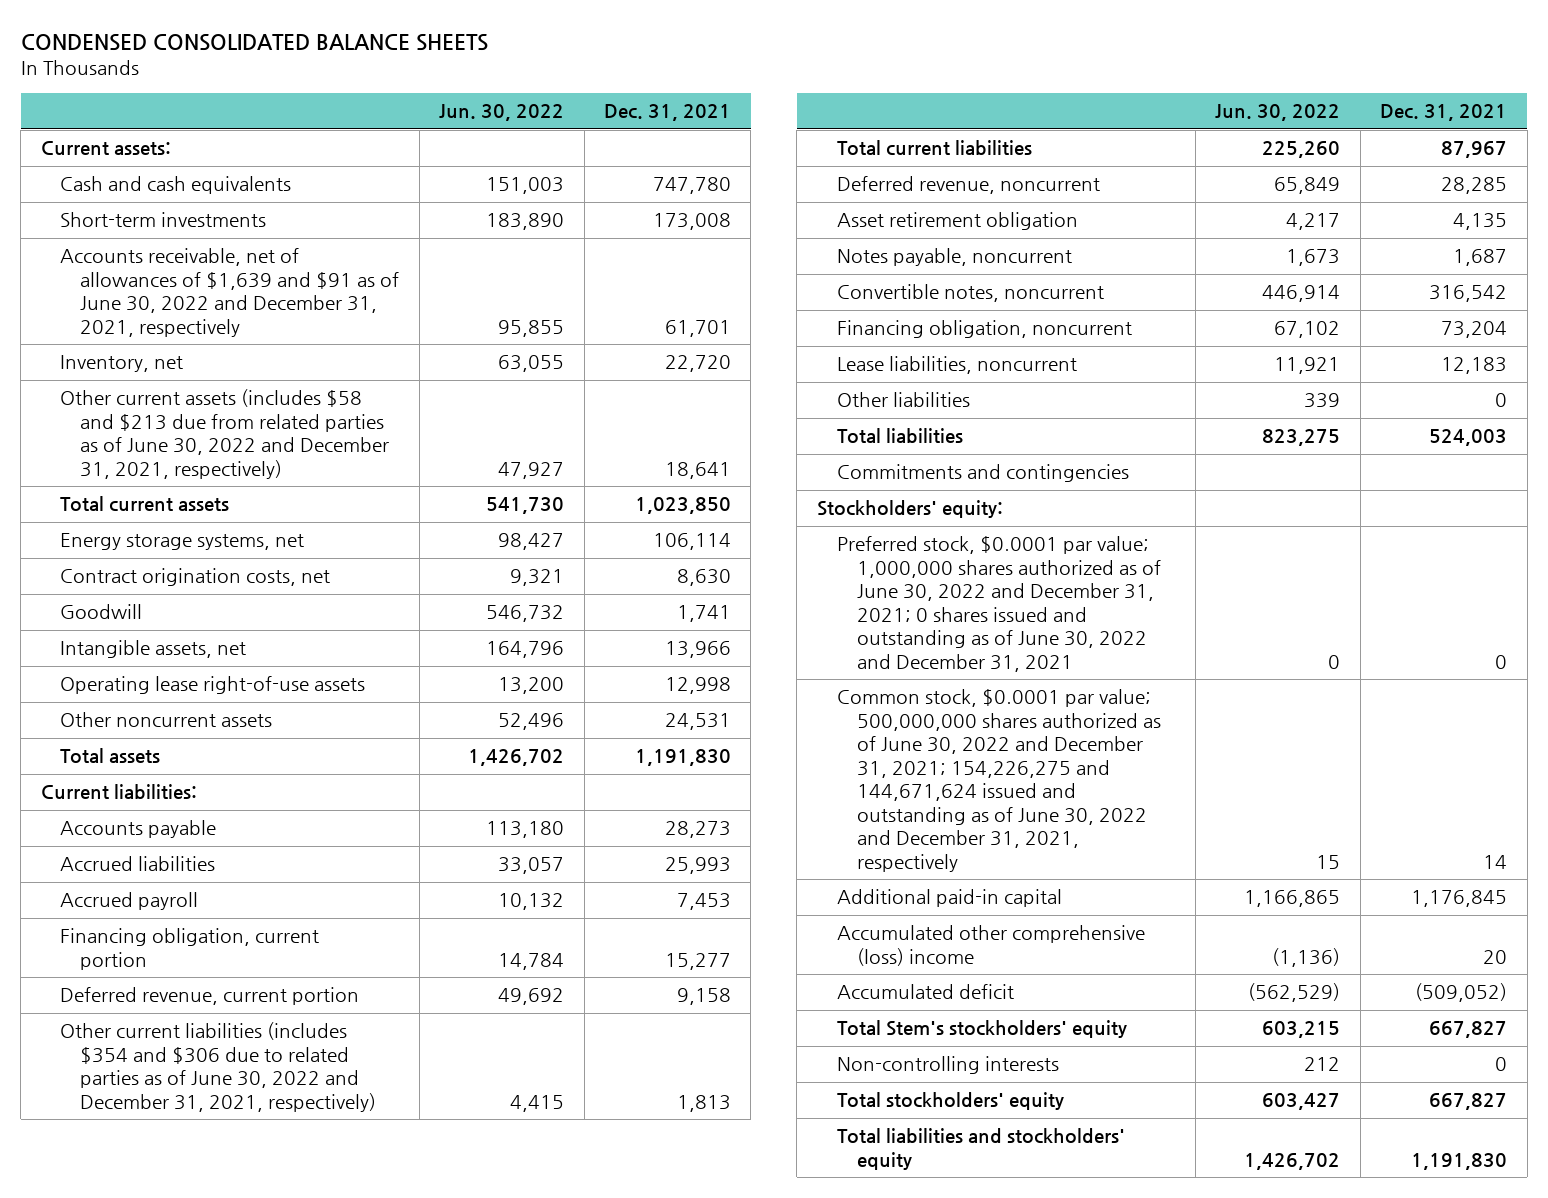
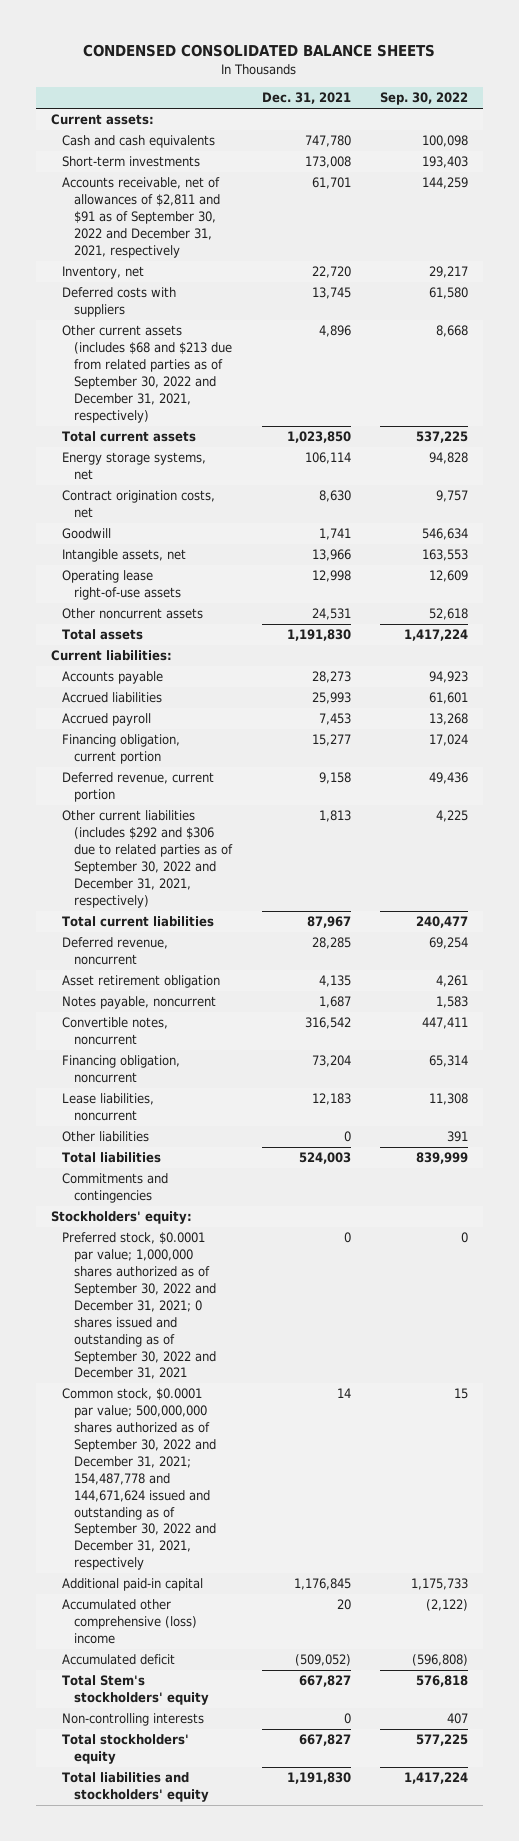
- | Jun. 30, 2022 | Dec. 31, 2021
+ | Dec. 31, 2021 | Sep. 30, 2022
- Accounts receivable, net of allowances of $1,639 and $91 as of June 30, 2022 and December 31, 2021, respectively | 95,855 | 61,701
+ Accounts receivable, net of allowances of $2,811 and $91 as of September 30, 2022 and December 31, 2021, respectively | 61,701 | 144,259
- Other current assets (includes $58 and $213 due from related parties as of June 30, 2022 and December 31, 2021, respectively) | 47,927 | 18,641
+ Deferred costs with suppliers | 13,745 | 61,580
+ Other current assets (includes $68 and $213 due from related parties as of September 30, 2022 and December 31, 2021, respectively) | 4,896 | 8,668
- Other current liabilities (includes $354 and $306 due to related parties as of June 30, 2022 and December 31, 2021, respectively) | 4,415 | 1,813
+ Other current liabilities (includes $292 and $306 due to related parties as of September 30, 2022 and December 31, 2021, respectively) | 1,813 | 4,225
- Preferred stock, $0.0001 par value; 1,000,000 shares authorized as of June 30, 2022 and December 31, 2021; 0 shares issued and outstanding as of June 30, 2022 and December 31, 2021 | 0 | 0
- Common stock, $0.0001 par value; 500,000,000 shares authorized as of June 30, 2022 and December 31, 2021; 154,226,275 and 144,671,624 issued and outstanding as of June 30, 2022 and December 31, 2021, respectively | 15 | 14
+ Preferred stock, $0.0001 par value; 1,000,000 shares authorized as of September 30, 2022 and December 31, 2021; 0 shares issued and outstanding as of September 30, 2022 and December 31, 2021 | 0 | 0
+ Common stock, $0.0001 par value; 500,000,000 shares authorized as of September 30, 2022 and December 31, 2021; 154,487,778 and 144,671,624 issued and outstanding as of September 30, 2022 and December 31, 2021, respectively | 14 | 15

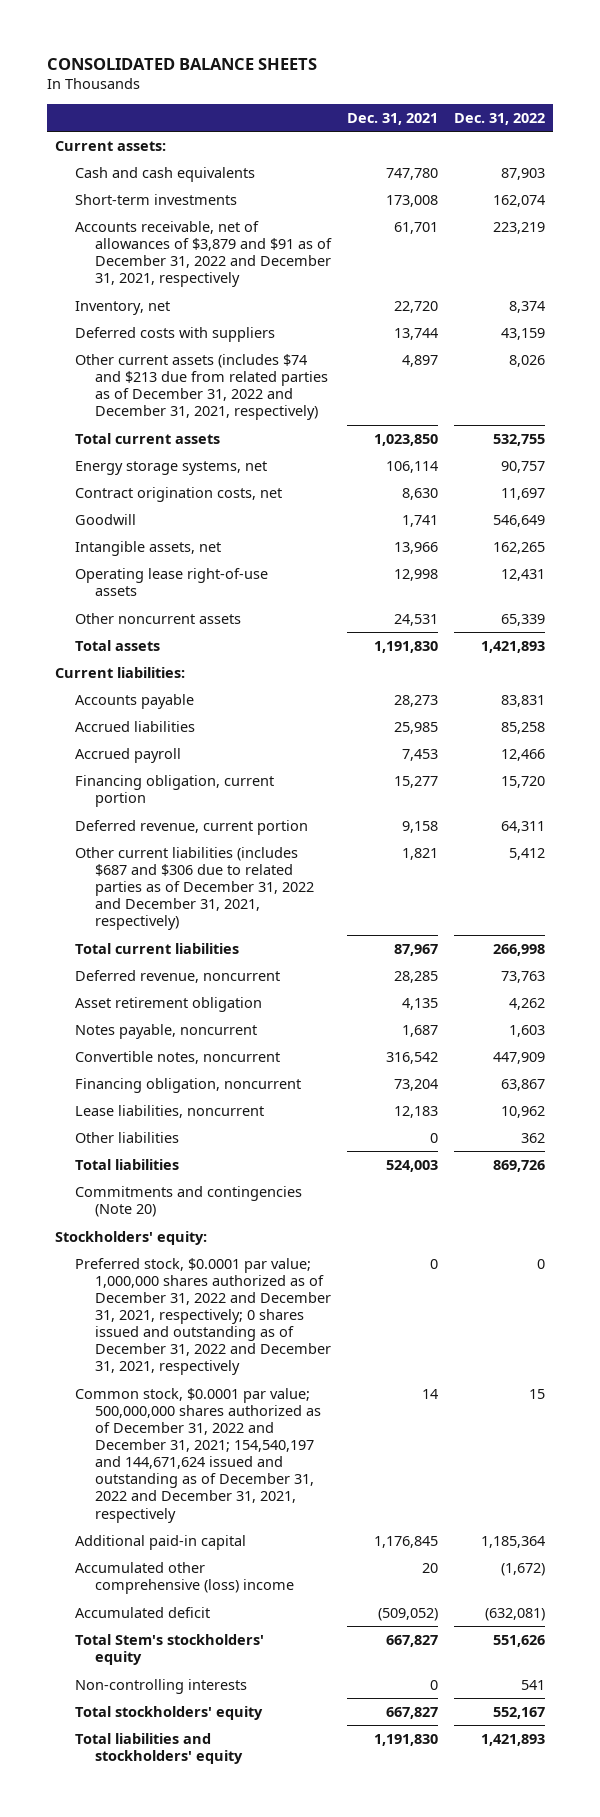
- CONDENSED CONSOLIDATED BALANCE SHEETS
+ CONSOLIDATED BALANCE SHEETS
- | Dec. 31, 2021 | Sep. 30, 2022
+ | Dec. 31, 2021 | Dec. 31, 2022
- Accounts receivable, net of allowances of $2,811 and $91 as of September 30, 2022 and December 31, 2021, respectively | 61,701 | 144,259
+ Accounts receivable, net of allowances of $3,879 and $91 as of December 31, 2022 and December 31, 2021, respectively | 61,701 | 223,219
- Deferred costs with suppliers | 13,745 | 61,580
- Other current assets (includes $68 and $213 due from related parties as of September 30, 2022 and December 31, 2021, respectively) | 4,896 | 8,668
+ Deferred costs with suppliers | 13,744 | 43,159
+ Other current assets (includes $74 and $213 due from related parties as of December 31, 2022 and December 31, 2021, respectively) | 4,897 | 8,026
- Accrued liabilities | 25,993 | 61,601
+ Accrued liabilities | 25,985 | 85,258
- Other current liabilities (includes $292 and $306 due to related parties as of September 30, 2022 and December 31, 2021, respectively) | 1,813 | 4,225
+ Other current liabilities (includes $687 and $306 due to related parties as of December 31, 2022 and December 31, 2021, respectively) | 1,821 | 5,412
- Commitments and contingencies
+ Commitments and contingencies (Note 20)
- Preferred stock, $0.0001 par value; 1,000,000 shares authorized as of September 30, 2022 and December 31, 2021; 0 shares issued and outstanding as of September 30, 2022 and December 31, 2021 | 0 | 0
- Common stock, $0.0001 par value; 500,000,000 shares authorized as of September 30, 2022 and December 31, 2021; 154,487,778 and 144,671,624 issued and outstanding as of September 30, 2022 and December 31, 2021, respectively | 14 | 15
+ Preferred stock, $0.0001 par value; 1,000,000 shares authorized as of December 31, 2022 and December 31, 2021, respectively; 0 shares issued and outstanding as of December 31, 2022 and December 31, 2021, respectively | 0 | 0
+ Common stock, $0.0001 par value; 500,000,000 shares authorized as of December 31, 2022 and December 31, 2021; 154,540,197 and 144,671,624 issued and outstanding as of December 31, 2022 and December 31, 2021, respectively | 14 | 15

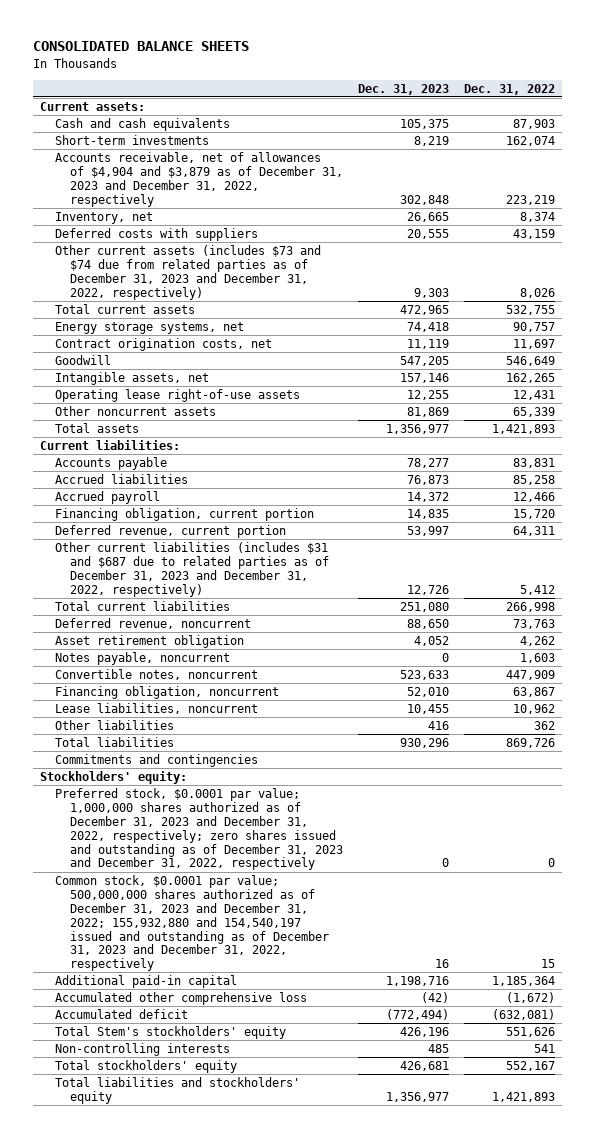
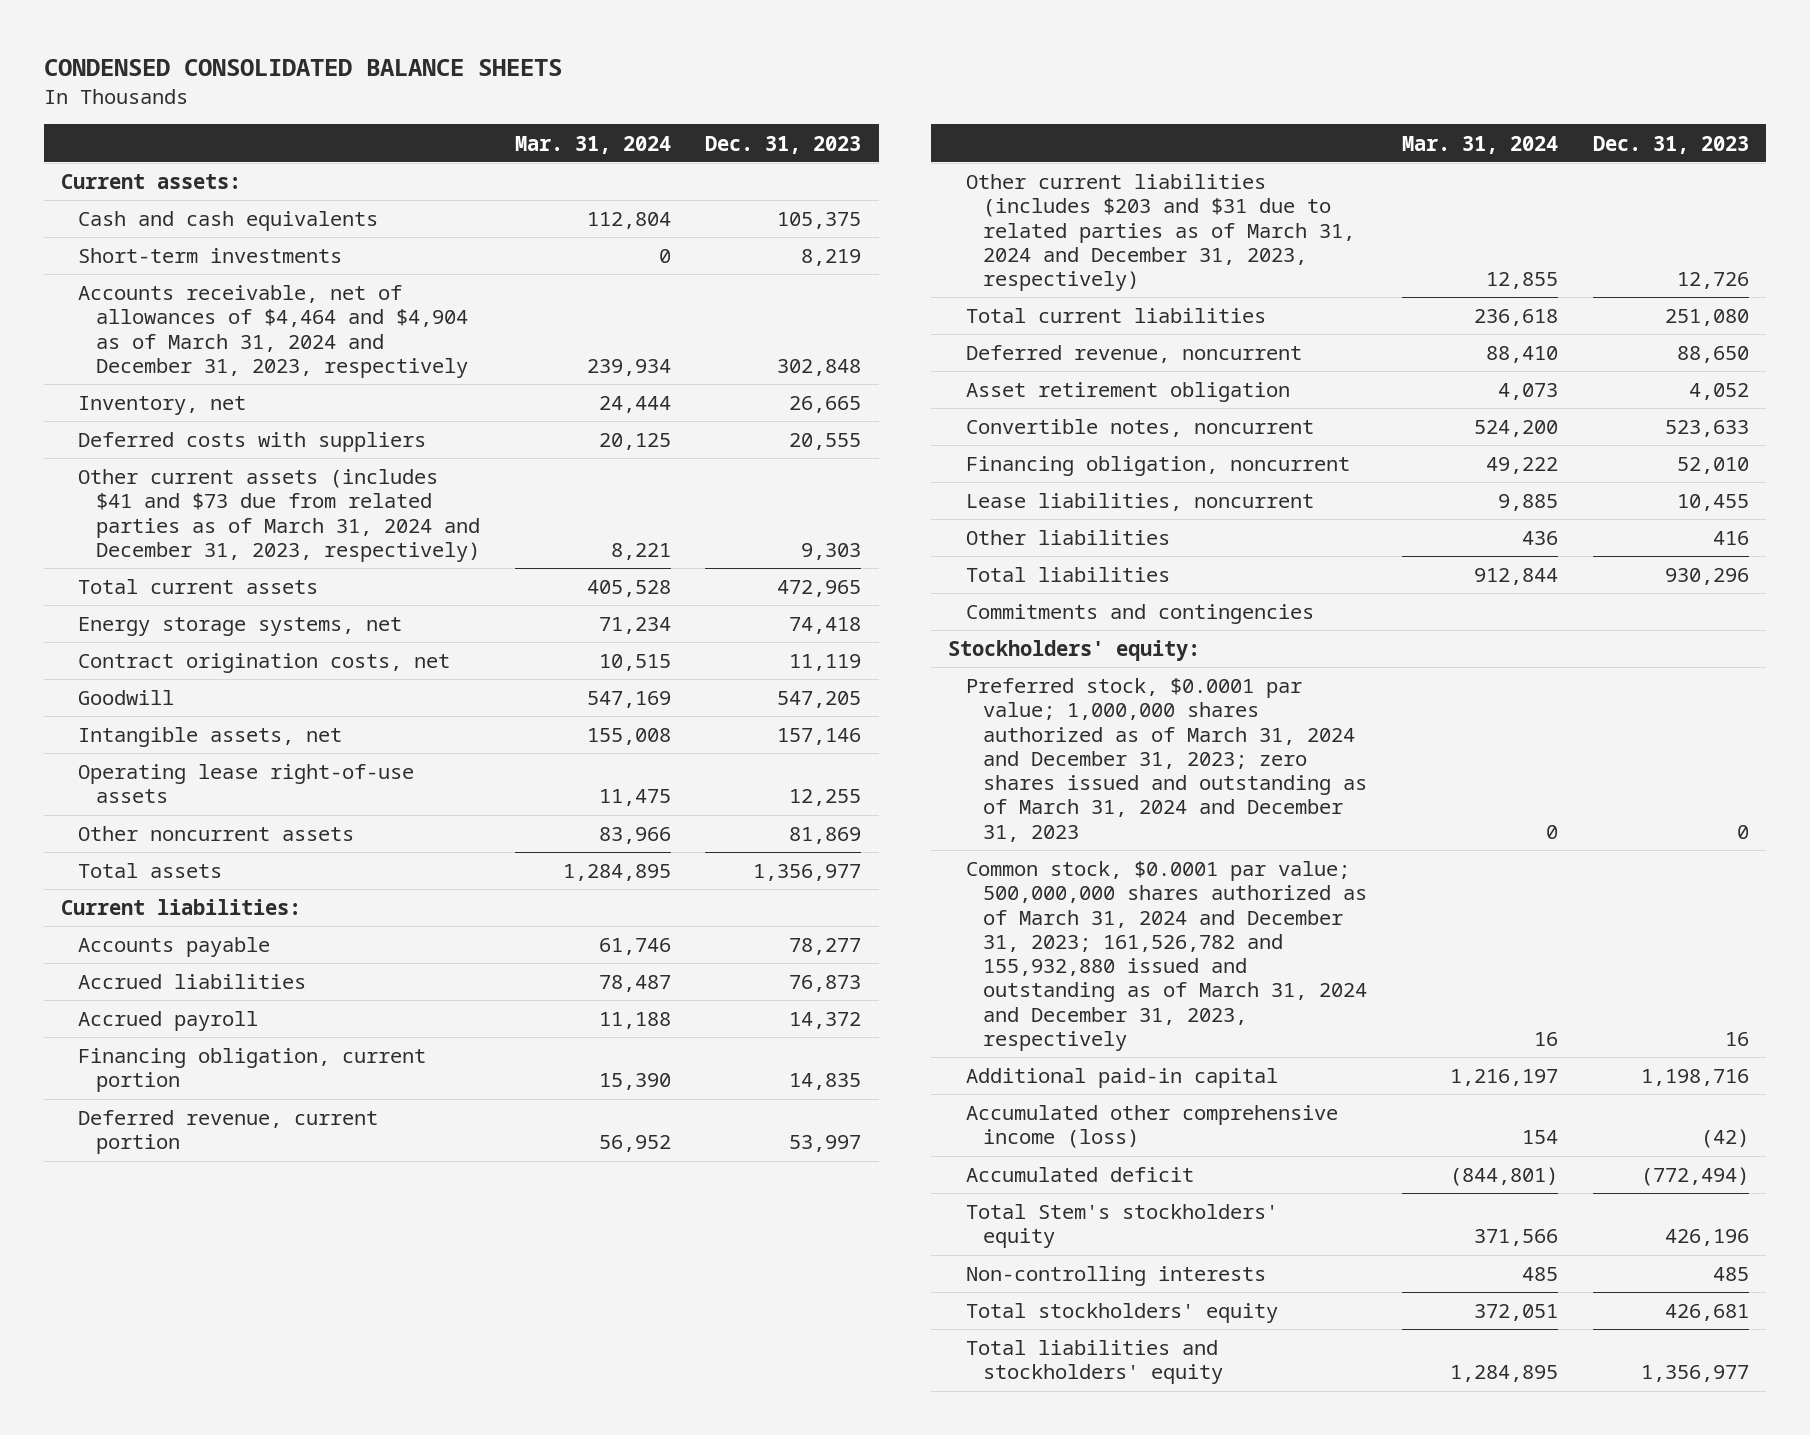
- CONSOLIDATED BALANCE SHEETS
+ CONDENSED CONSOLIDATED BALANCE SHEETS
- | Dec. 31, 2023 | Dec. 31, 2022
+ | Mar. 31, 2024 | Dec. 31, 2023
- Accounts receivable, net of allowances of $4,904 and $3,879 as of December 31, 2023 and December 31, 2022, respectively | 302,848 | 223,219
+ Accounts receivable, net of allowances of $4,464 and $4,904 as of March 31, 2024 and December 31, 2023, respectively | 239,934 | 302,848
- Other current assets (includes $73 and $74 due from related parties as of December 31, 2023 and December 31, 2022, respectively) | 9,303 | 8,026
+ Other current assets (includes $41 and $73 due from related parties as of March 31, 2024 and December 31, 2023, respectively) | 8,221 | 9,303
- Other current liabilities (includes $31 and $687 due to related parties as of December 31, 2023 and December 31, 2022, respectively) | 12,726 | 5,412
+ Other current liabilities (includes $203 and $31 due to related parties as of March 31, 2024 and December 31, 2023, respectively) | 12,855 | 12,726
- Notes payable, noncurrent | 0 | 1,603
- Preferred stock, $0.0001 par value; 1,000,000 shares authorized as of December 31, 2023 and December 31, 2022, respectively; zero shares issued and outstanding as of December 31, 2023 and December 31, 2022, respectively | 0 | 0
- Common stock, $0.0001 par value; 500,000,000 shares authorized as of December 31, 2023 and December 31, 2022; 155,932,880 and 154,540,197 issued and outstanding as of December 31, 2023 and December 31, 2022, respectively | 16 | 15
+ Preferred stock, $0.0001 par value; 1,000,000 shares authorized as of March 31, 2024 and December 31, 2023; zero shares issued and outstanding as of March 31, 2024 and December 31, 2023 | 0 | 0
+ Common stock, $0.0001 par value; 500,000,000 shares authorized as of March 31, 2024 and December 31, 2023; 161,526,782 and 155,932,880 issued and outstanding as of March 31, 2024 and December 31, 2023, respectively | 16 | 16
- Accumulated other comprehensive loss | (42) | (1,672)
+ Accumulated other comprehensive income (loss) | 154 | (42)

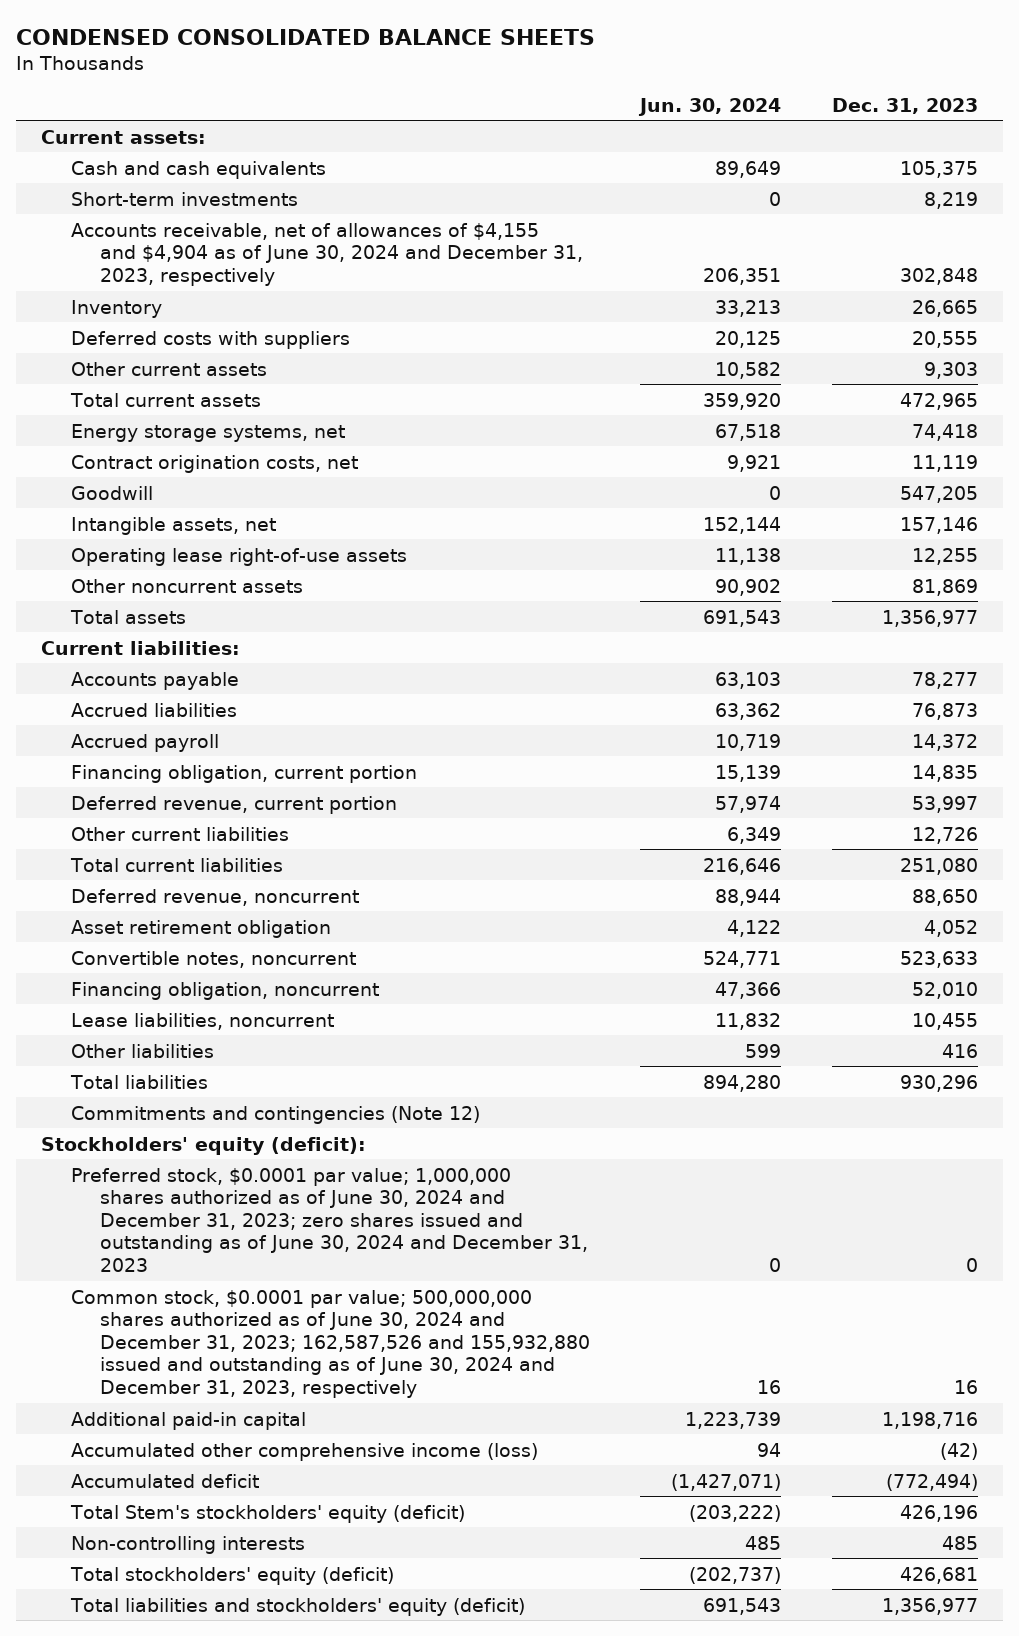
- | Mar. 31, 2024 | Dec. 31, 2023
+ | Jun. 30, 2024 | Dec. 31, 2023
- Accounts receivable, net of allowances of $4,464 and $4,904 as of March 31, 2024 and December 31, 2023, respectively | 239,934 | 302,848
- Inventory, net | 24,444 | 26,665
+ Accounts receivable, net of allowances of $4,155 and $4,904 as of June 30, 2024 and December 31, 2023, respectively | 206,351 | 302,848
+ Inventory | 33,213 | 26,665
- Other current assets (includes $41 and $73 due from related parties as of March 31, 2024 and December 31, 2023, respectively) | 8,221 | 9,303
+ Other current assets | 10,582 | 9,303
- Other current liabilities (includes $203 and $31 due to related parties as of March 31, 2024 and December 31, 2023, respectively) | 12,855 | 12,726
+ Other current liabilities | 6,349 | 12,726
- Commitments and contingencies
- Stockholders' equity:
- Preferred stock, $0.0001 par value; 1,000,000 shares authorized as of March 31, 2024 and December 31, 2023; zero shares issued and outstanding as of March 31, 2024 and December 31, 2023 | 0 | 0
- Common stock, $0.0001 par value; 500,000,000 shares authorized as of March 31, 2024 and December 31, 2023; 161,526,782 and 155,932,880 issued and outstanding as of March 31, 2024 and December 31, 2023, respectively | 16 | 16
+ Commitments and contingencies (Note 12)
+ Stockholders' equity (deficit):
+ Preferred stock, $0.0001 par value; 1,000,000 shares authorized as of June 30, 2024 and December 31, 2023; zero shares issued and outstanding as of June 30, 2024 and December 31, 2023 | 0 | 0
+ Common stock, $0.0001 par value; 500,000,000 shares authorized as of June 30, 2024 and December 31, 2023; 162,587,526 and 155,932,880 issued and outstanding as of June 30, 2024 and December 31, 2023, respectively | 16 | 16
- Total Stem's stockholders' equity | 371,566 | 426,196
+ Total Stem's stockholders' equity (deficit) | (203,222) | 426,196
- Total stockholders' equity | 372,051 | 426,681
- Total liabilities and stockholders' equity | 1,284,895 | 1,356,977
+ Total stockholders' equity (deficit) | (202,737) | 426,681
+ Total liabilities and stockholders' equity (deficit) | 691,543 | 1,356,977

